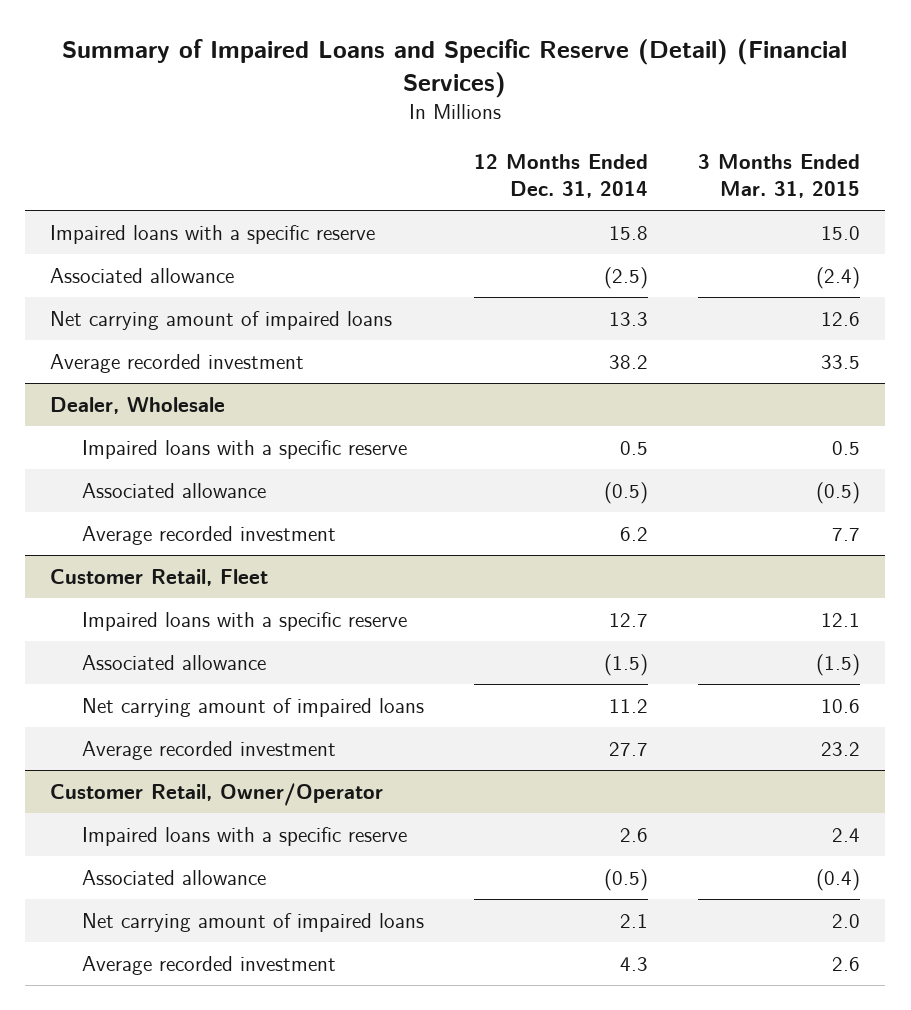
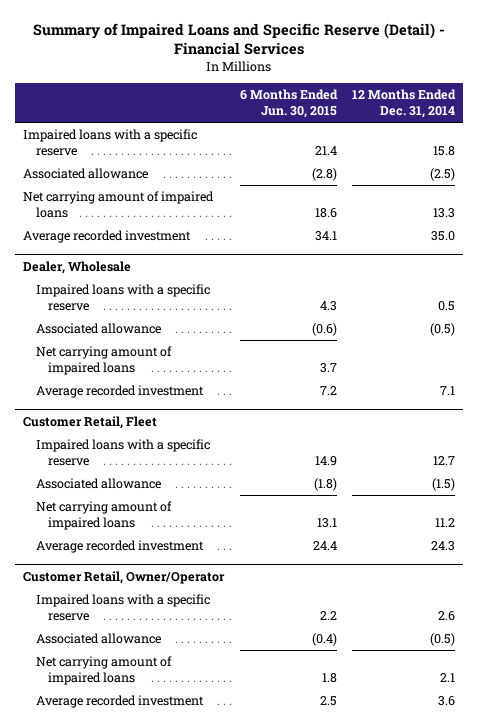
- Summary of Impaired Loans and Specific Reserve (Detail) (Financial Services)
+ Summary of Impaired Loans and Specific Reserve (Detail) - Financial Services
- | 12 Months Ended Dec. 31, 2014 | 3 Months Ended Mar. 31, 2015
+ | 6 Months Ended Jun. 30, 2015 | 12 Months Ended Dec. 31, 2014
- Average recorded investment | 38.2 | 33.5
+ Average recorded investment | 34.1 | 35.0
@ Dealer, Wholesale
- Average recorded investment | 6.2 | 7.7
+ Net carrying amount of impaired loans | 3.7 |
+ Average recorded investment | 7.2 | 7.1
@ Customer Retail, Fleet
- Average recorded investment | 27.7 | 23.2
+ Average recorded investment | 24.4 | 24.3
@ Customer Retail, Owner/Operator
- Average recorded investment | 4.3 | 2.6
+ Average recorded investment | 2.5 | 3.6

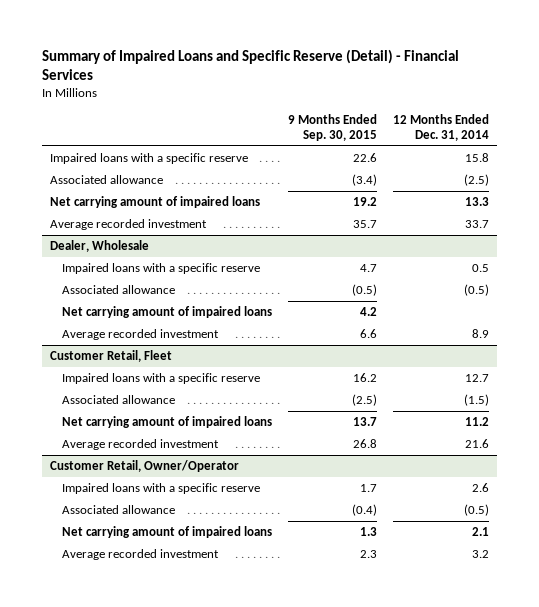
- | 6 Months Ended Jun. 30, 2015 | 12 Months Ended Dec. 31, 2014
+ | 9 Months Ended Sep. 30, 2015 | 12 Months Ended Dec. 31, 2014
- Average recorded investment | 34.1 | 35.0
+ Average recorded investment | 35.7 | 33.7
@ Dealer, Wholesale
- Average recorded investment | 7.2 | 7.1
+ Average recorded investment | 6.6 | 8.9
@ Customer Retail, Fleet
- Average recorded investment | 24.4 | 24.3
+ Average recorded investment | 26.8 | 21.6
@ Customer Retail, Owner/Operator
- Average recorded investment | 2.5 | 3.6
+ Average recorded investment | 2.3 | 3.2

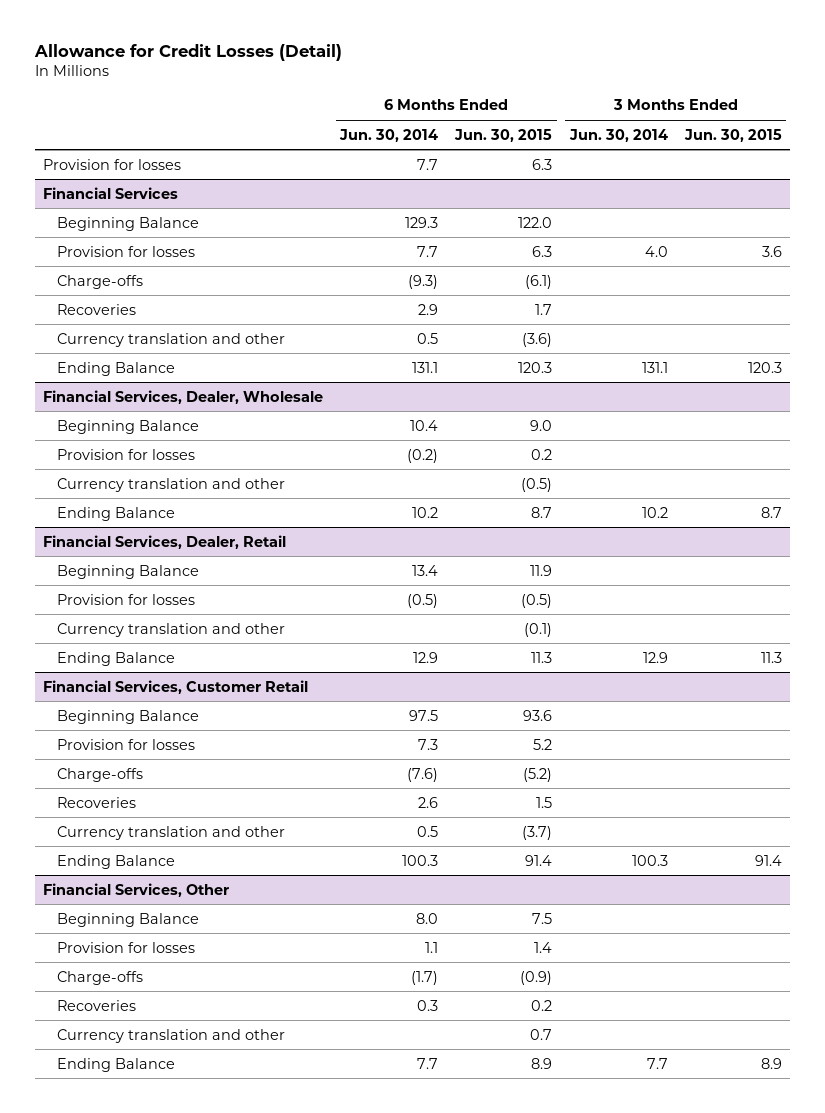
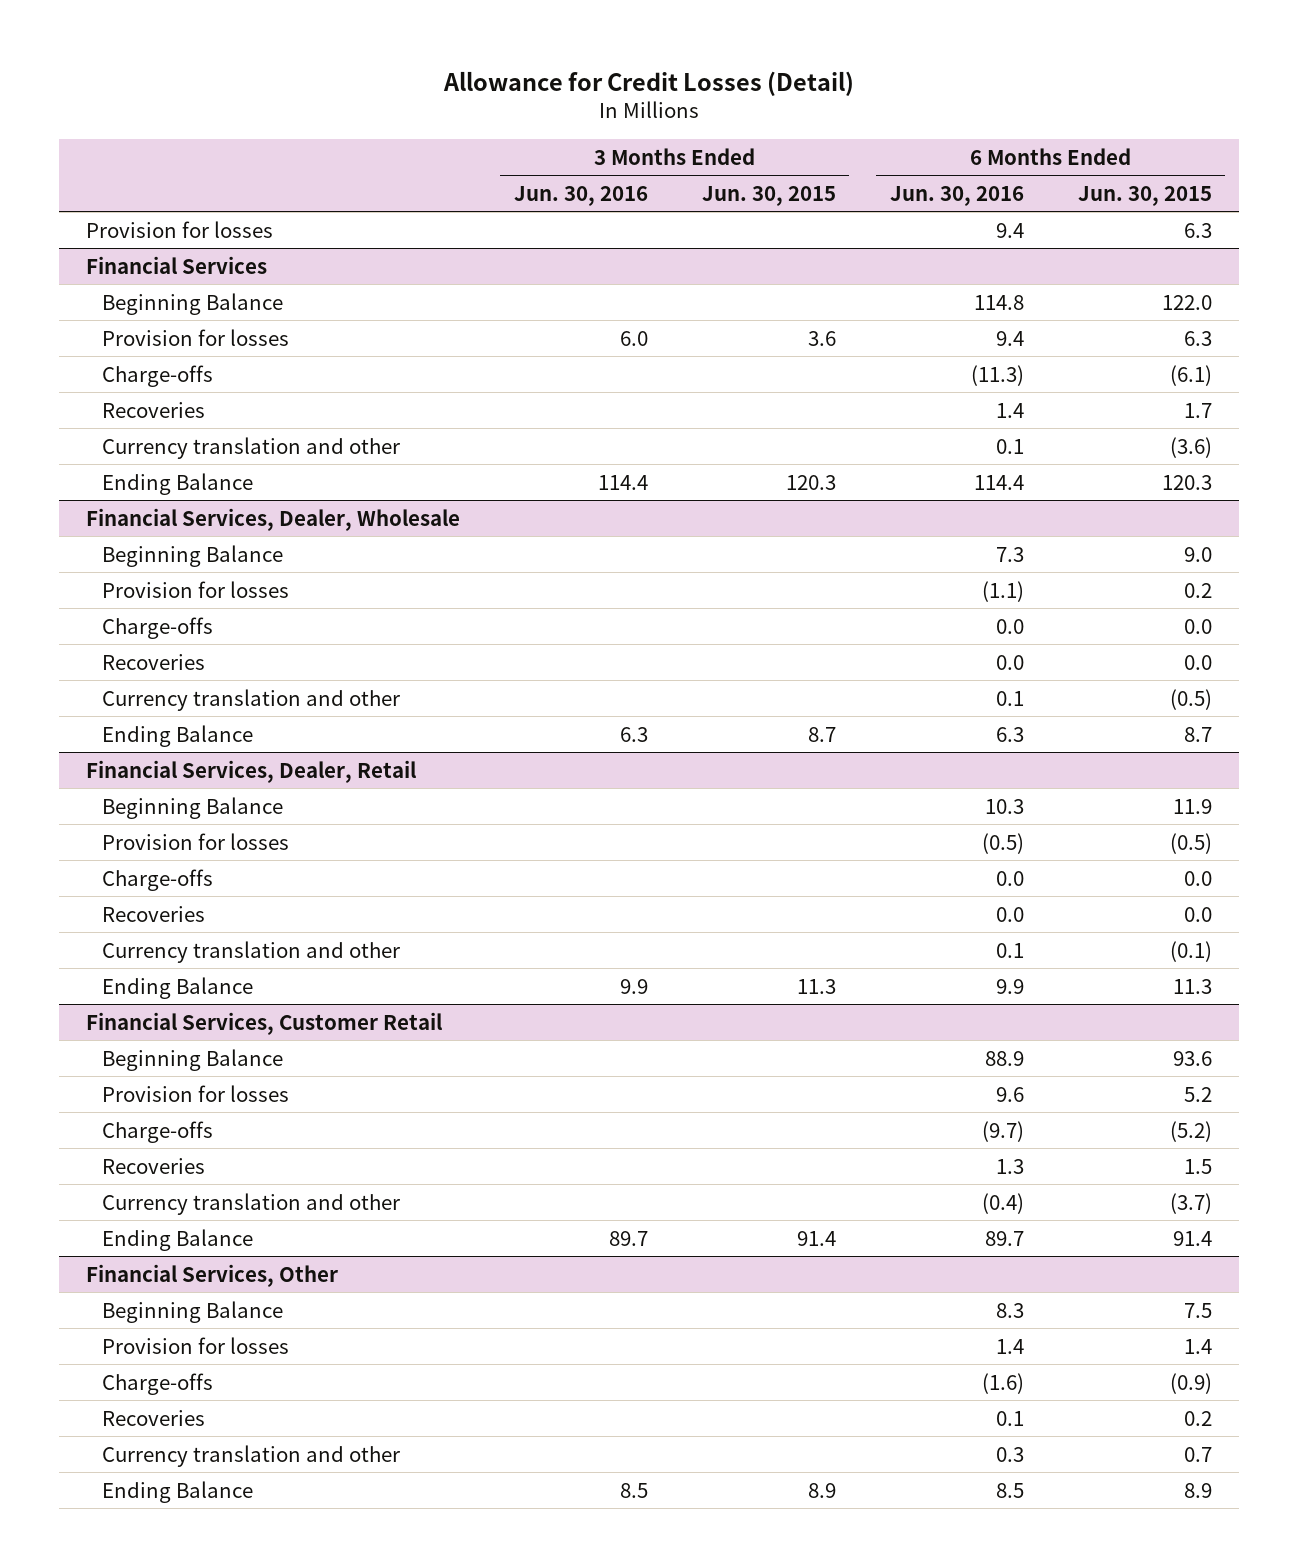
- | 6 Months Ended Jun. 30, 2014 | 6 Months Ended Jun. 30, 2015 | 3 Months Ended Jun. 30, 2014 | 3 Months Ended Jun. 30, 2015
+ | 3 Months Ended Jun. 30, 2016 | 3 Months Ended Jun. 30, 2015 | 6 Months Ended Jun. 30, 2016 | 6 Months Ended Jun. 30, 2015
@ Financial Services, Dealer, Wholesale
+ Charge-offs | | | 0.0 | 0.0
+ Recoveries | | | 0.0 | 0.0
@ Financial Services, Dealer, Retail
+ Charge-offs | | | 0.0 | 0.0
+ Recoveries | | | 0.0 | 0.0

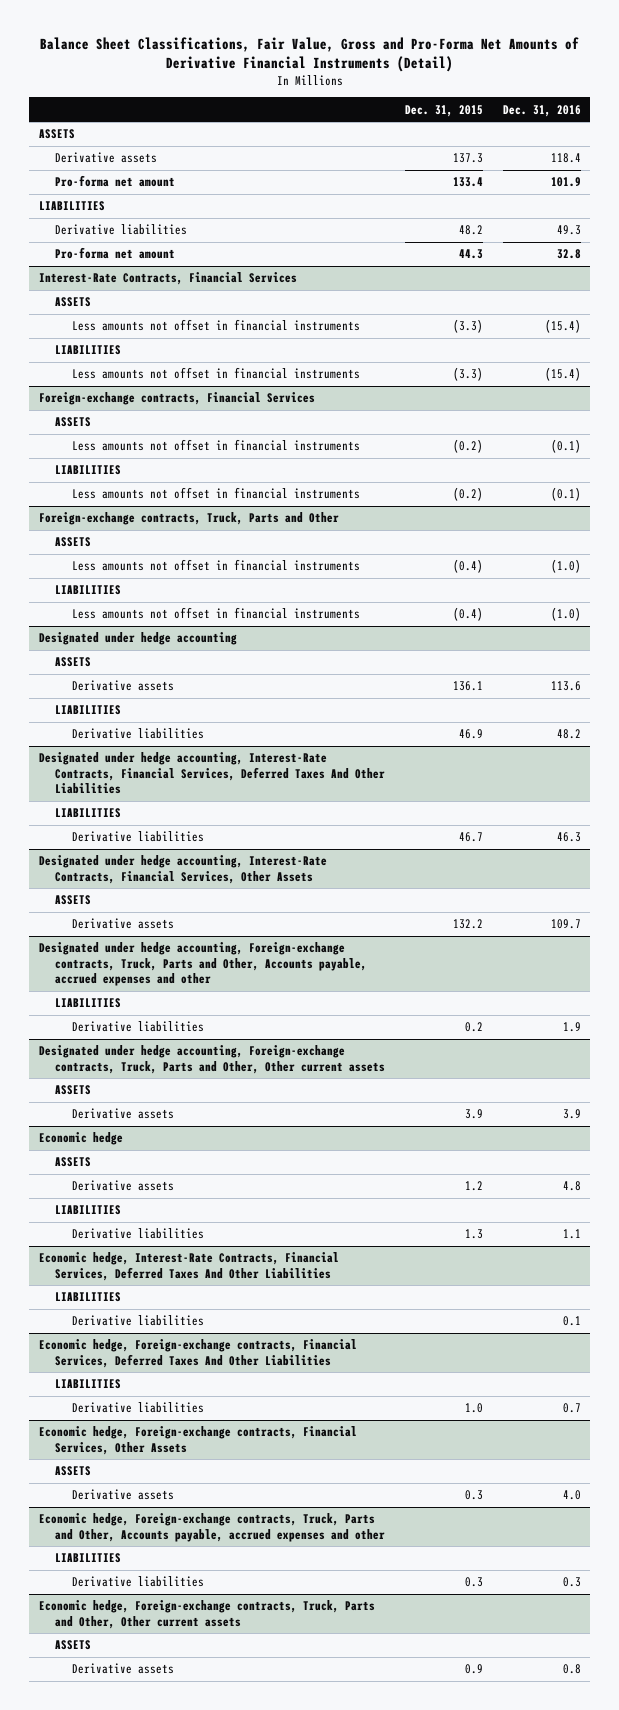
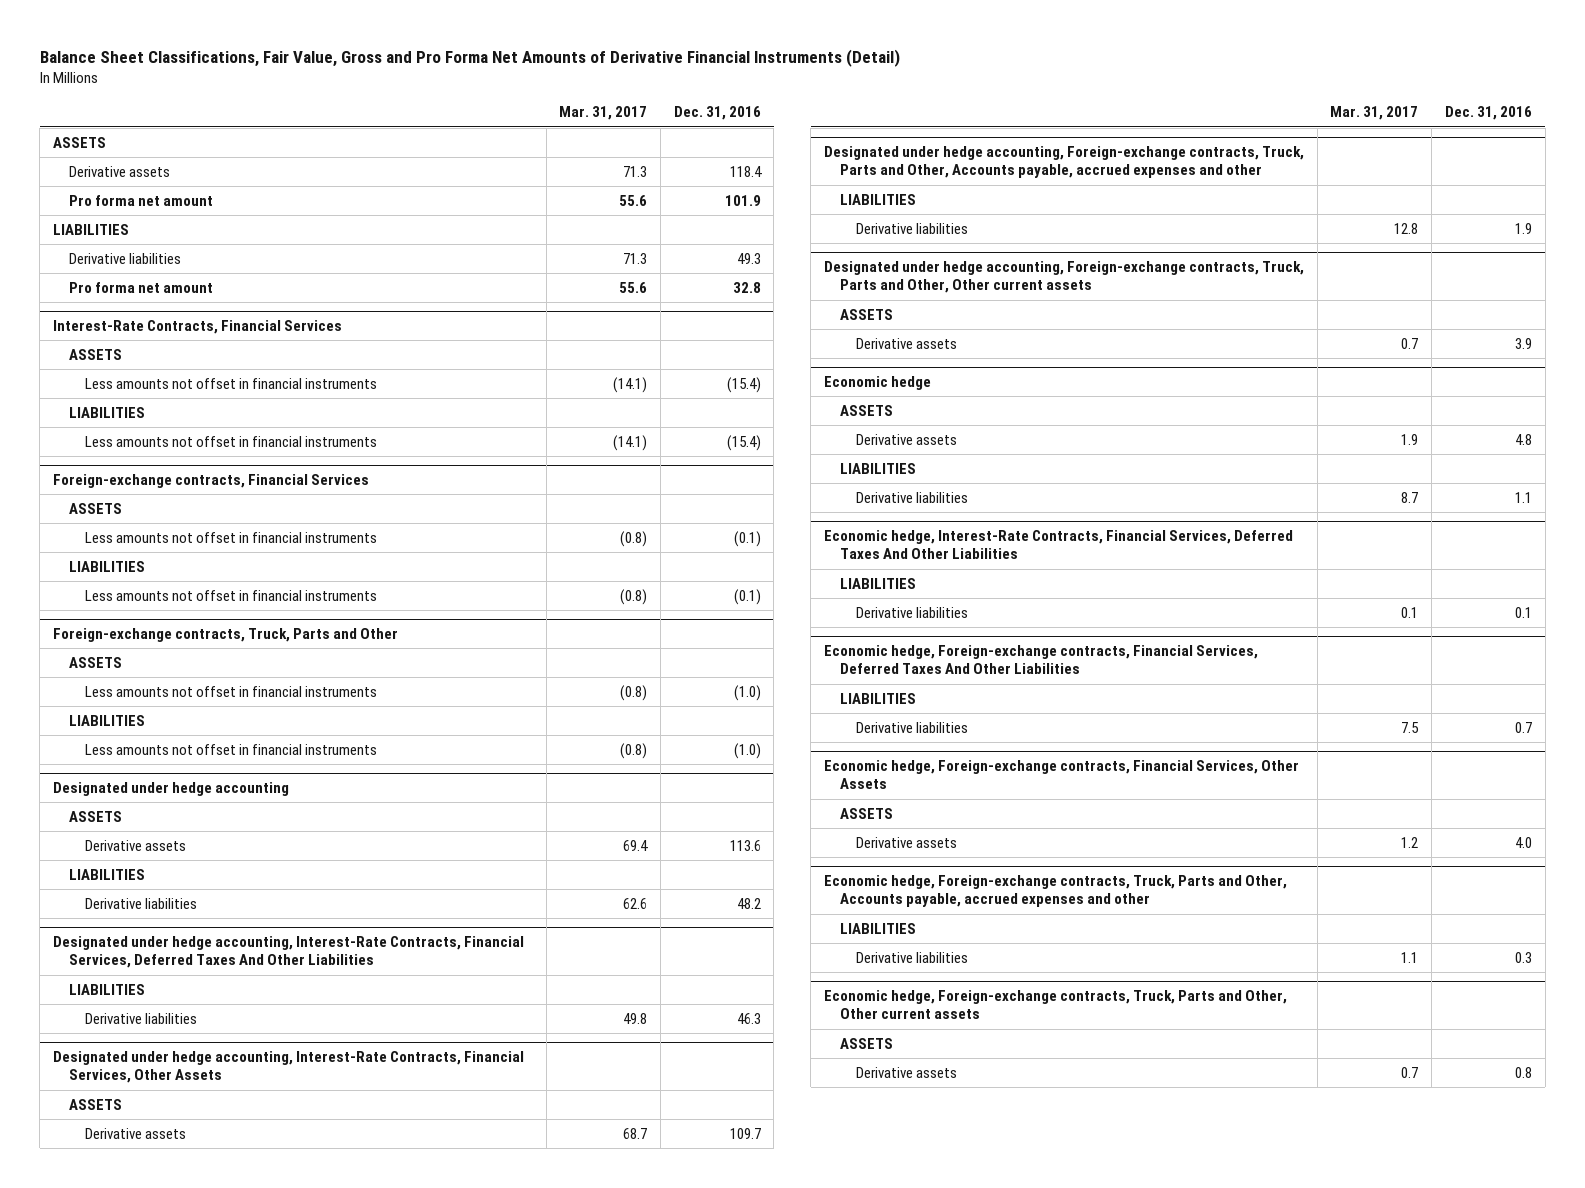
- Balance Sheet Classifications, Fair Value, Gross and Pro-Forma Net Amounts of Derivative Financial Instruments (Detail)
+ Balance Sheet Classifications, Fair Value, Gross and Pro Forma Net Amounts of Derivative Financial Instruments (Detail)
- | Dec. 31, 2015 | Dec. 31, 2016
+ | Mar. 31, 2017 | Dec. 31, 2016
- Pro-forma net amount | 133.4 | 101.9
+ Pro forma net amount | 55.6 | 101.9
- Pro-forma net amount | 44.3 | 32.8
+ Pro forma net amount | 55.6 | 32.8

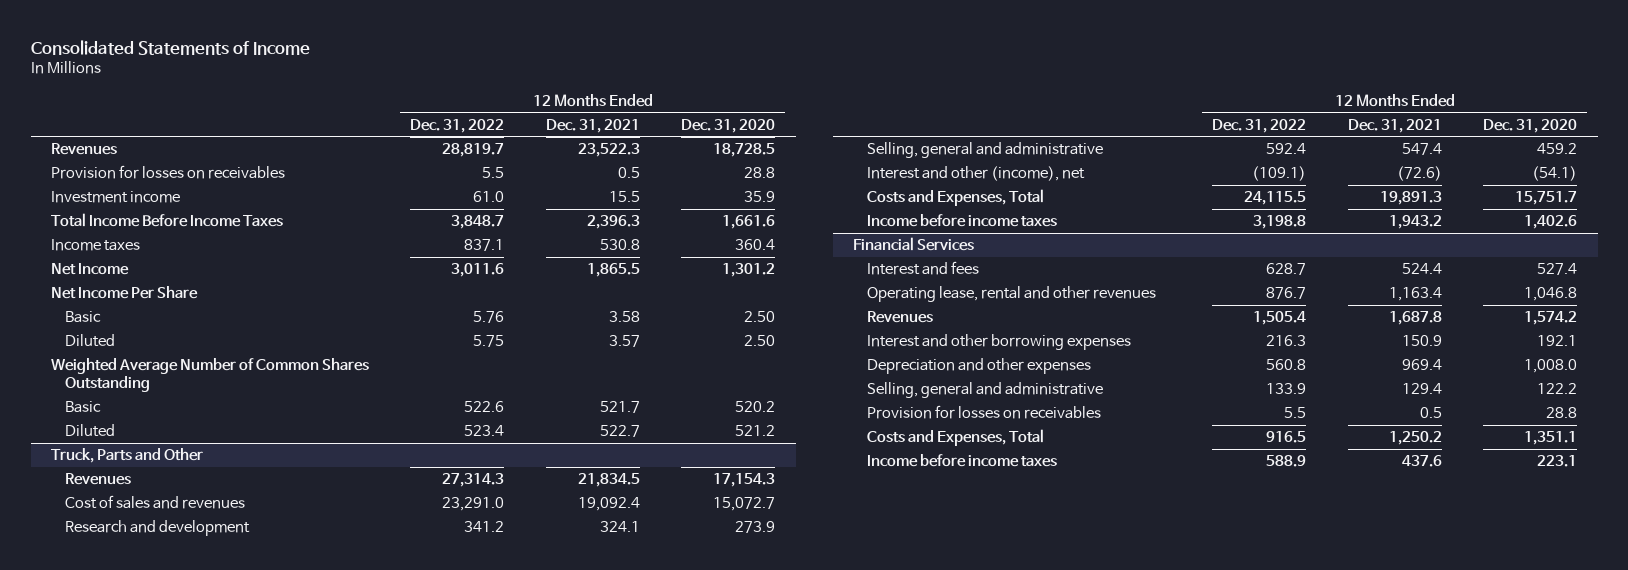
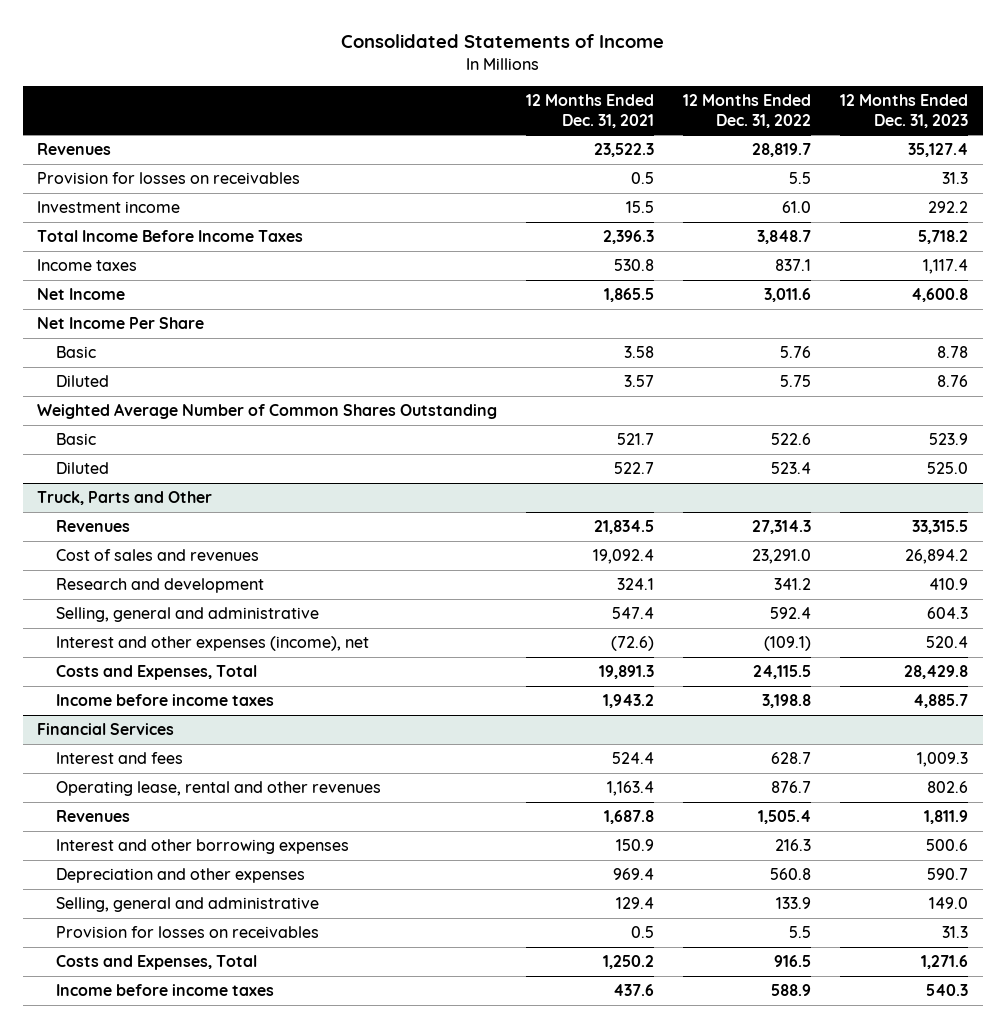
- | 12 Months Ended Dec. 31, 2022 | 12 Months Ended Dec. 31, 2021 | 12 Months Ended Dec. 31, 2020
+ | 12 Months Ended Dec. 31, 2021 | 12 Months Ended Dec. 31, 2022 | 12 Months Ended Dec. 31, 2023
@ Truck, Parts and Other
- Interest and other (income), net | (109.1) | (72.6) | (54.1)
+ Interest and other expenses (income), net | (72.6) | (109.1) | 520.4

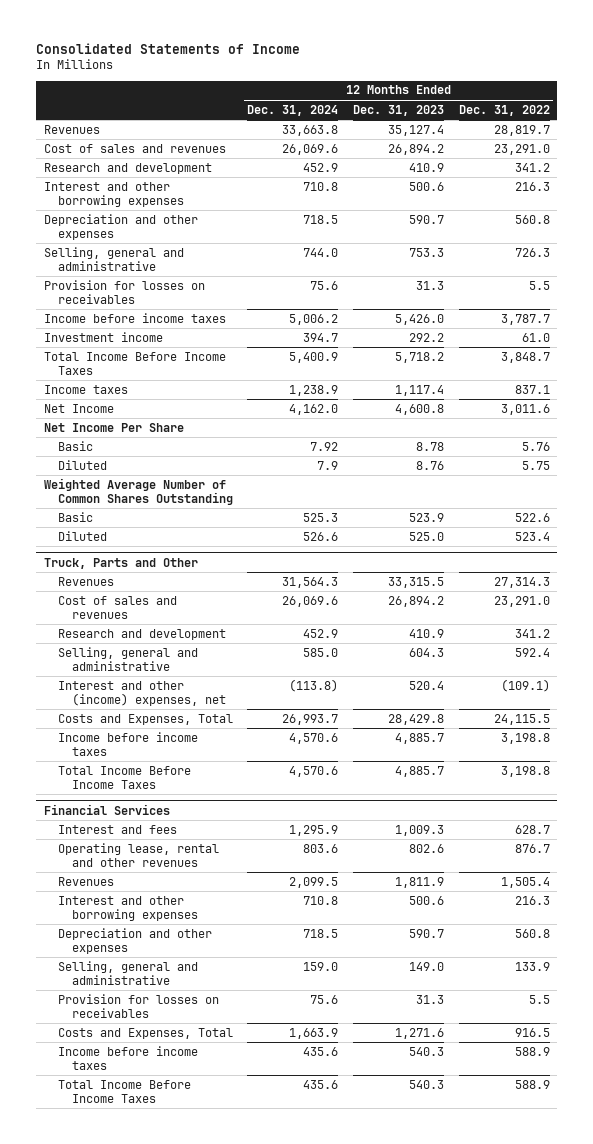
- | 12 Months Ended Dec. 31, 2021 | 12 Months Ended Dec. 31, 2022 | 12 Months Ended Dec. 31, 2023
+ | 12 Months Ended Dec. 31, 2024 | 12 Months Ended Dec. 31, 2023 | 12 Months Ended Dec. 31, 2022
+ Cost of sales and revenues | 26,069.6 | 26,894.2 | 23,291.0
+ Research and development | 452.9 | 410.9 | 341.2
+ Interest and other borrowing expenses | 710.8 | 500.6 | 216.3
+ Depreciation and other expenses | 718.5 | 590.7 | 560.8
+ Selling, general and administrative | 744.0 | 753.3 | 726.3
+ Income before income taxes | 5,006.2 | 5,426.0 | 3,787.7
@ Truck, Parts and Other
- Interest and other expenses (income), net | (72.6) | (109.1) | 520.4
+ Interest and other (income) expenses, net | (113.8) | 520.4 | (109.1)
+ Total Income Before Income Taxes | 4,570.6 | 4,885.7 | 3,198.8
@ Financial Services
+ Total Income Before Income Taxes | 435.6 | 540.3 | 588.9

